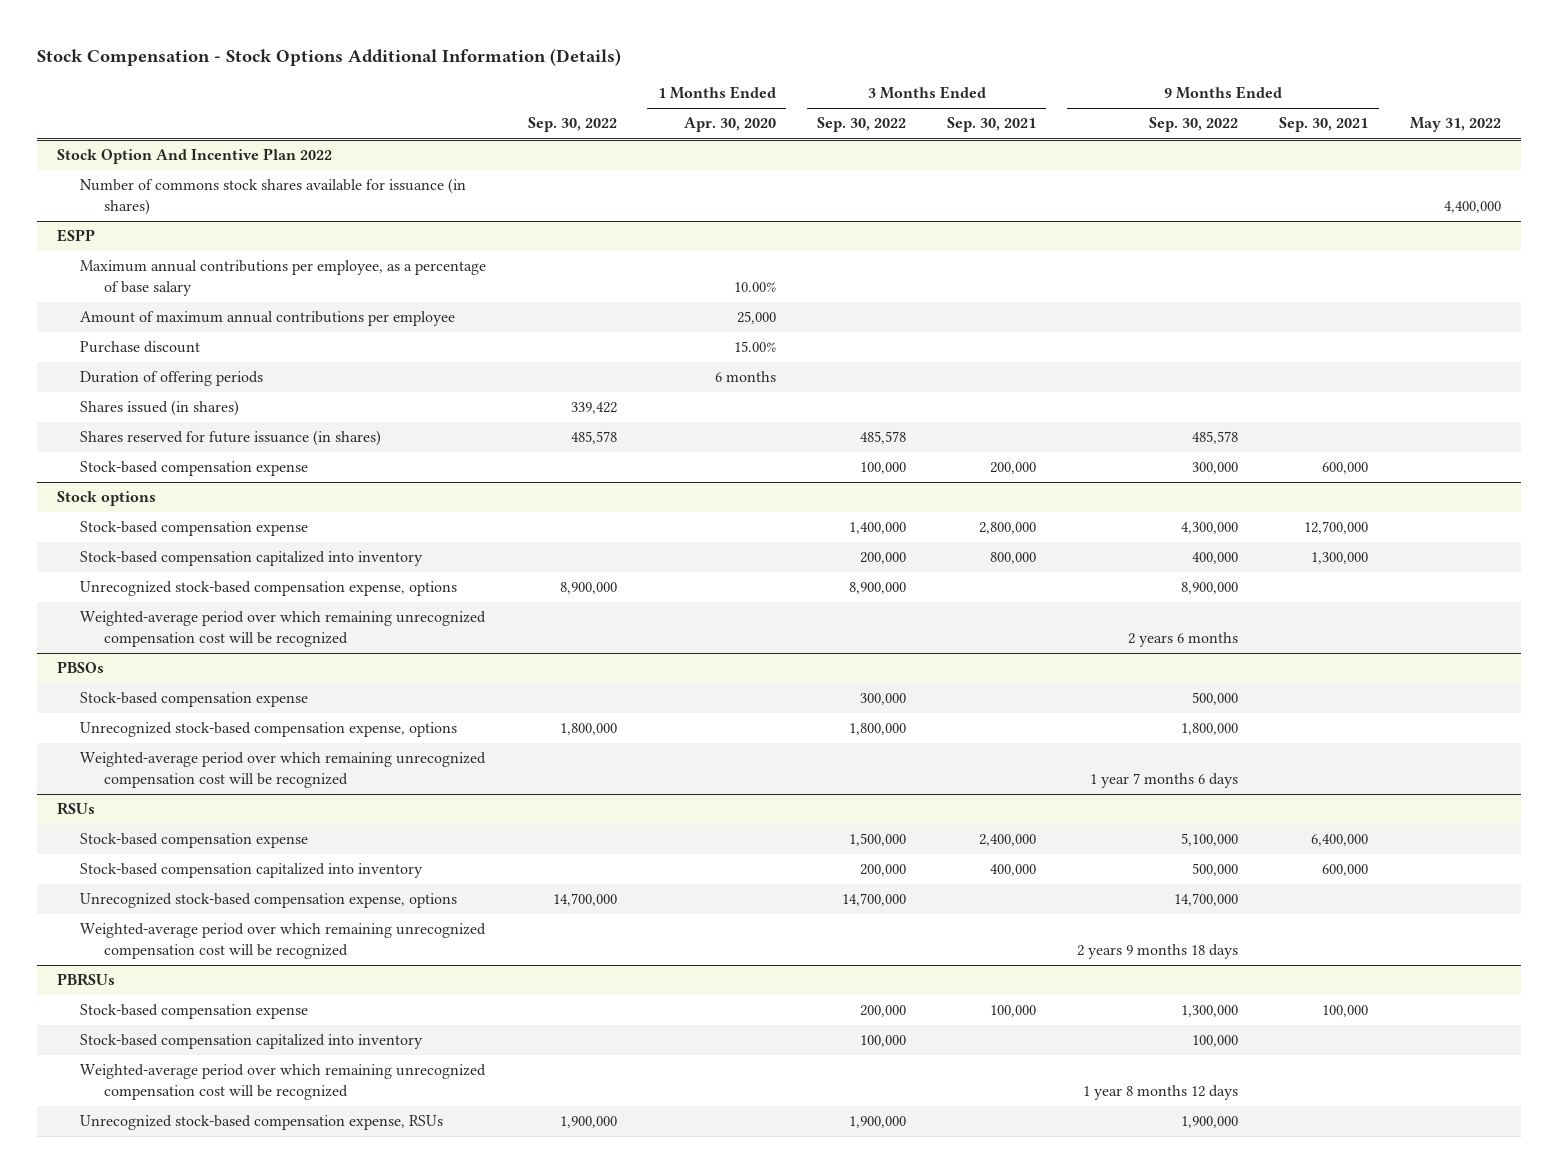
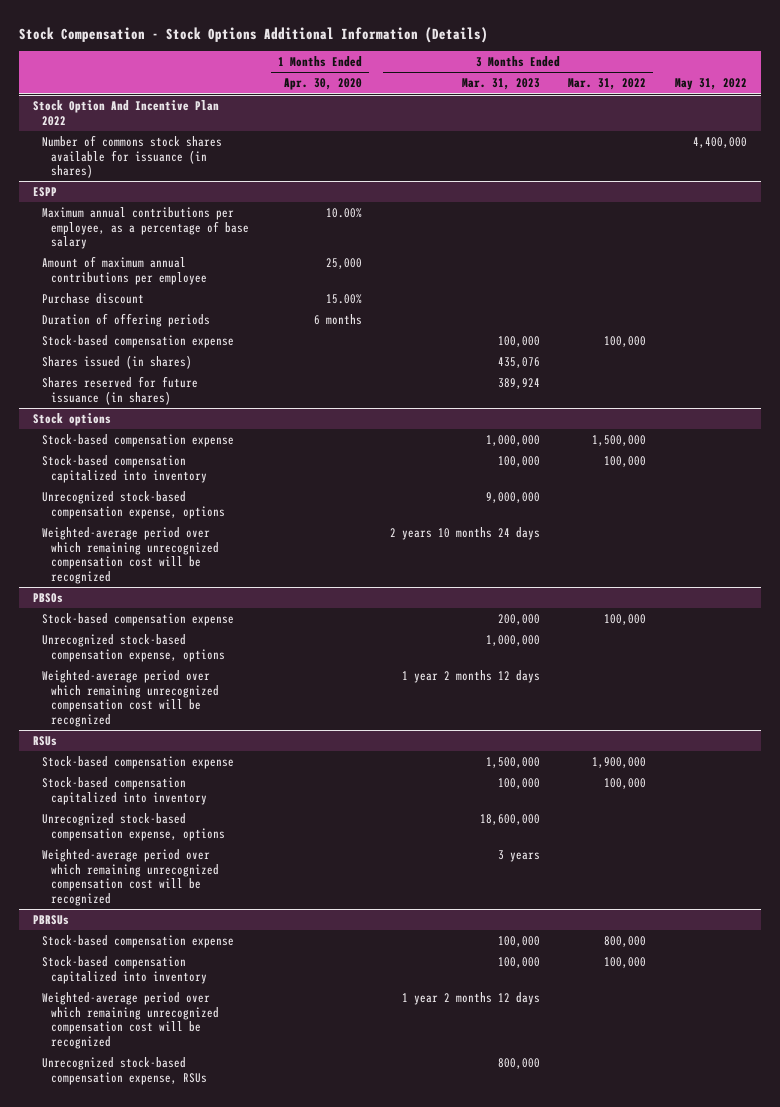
- | Sep. 30, 2022 | 1 Months Ended Apr. 30, 2020 | 3 Months Ended Sep. 30, 2022 | 3 Months Ended Sep. 30, 2021 | 9 Months Ended Sep. 30, 2022 | 9 Months Ended Sep. 30, 2021 | May 31, 2022
+ | 1 Months Ended Apr. 30, 2020 | 3 Months Ended Mar. 31, 2023 | 3 Months Ended Mar. 31, 2022 | May 31, 2022
@ ESPP
moved up: Stock-based compensation expense | | 100,000 | 100,000 |

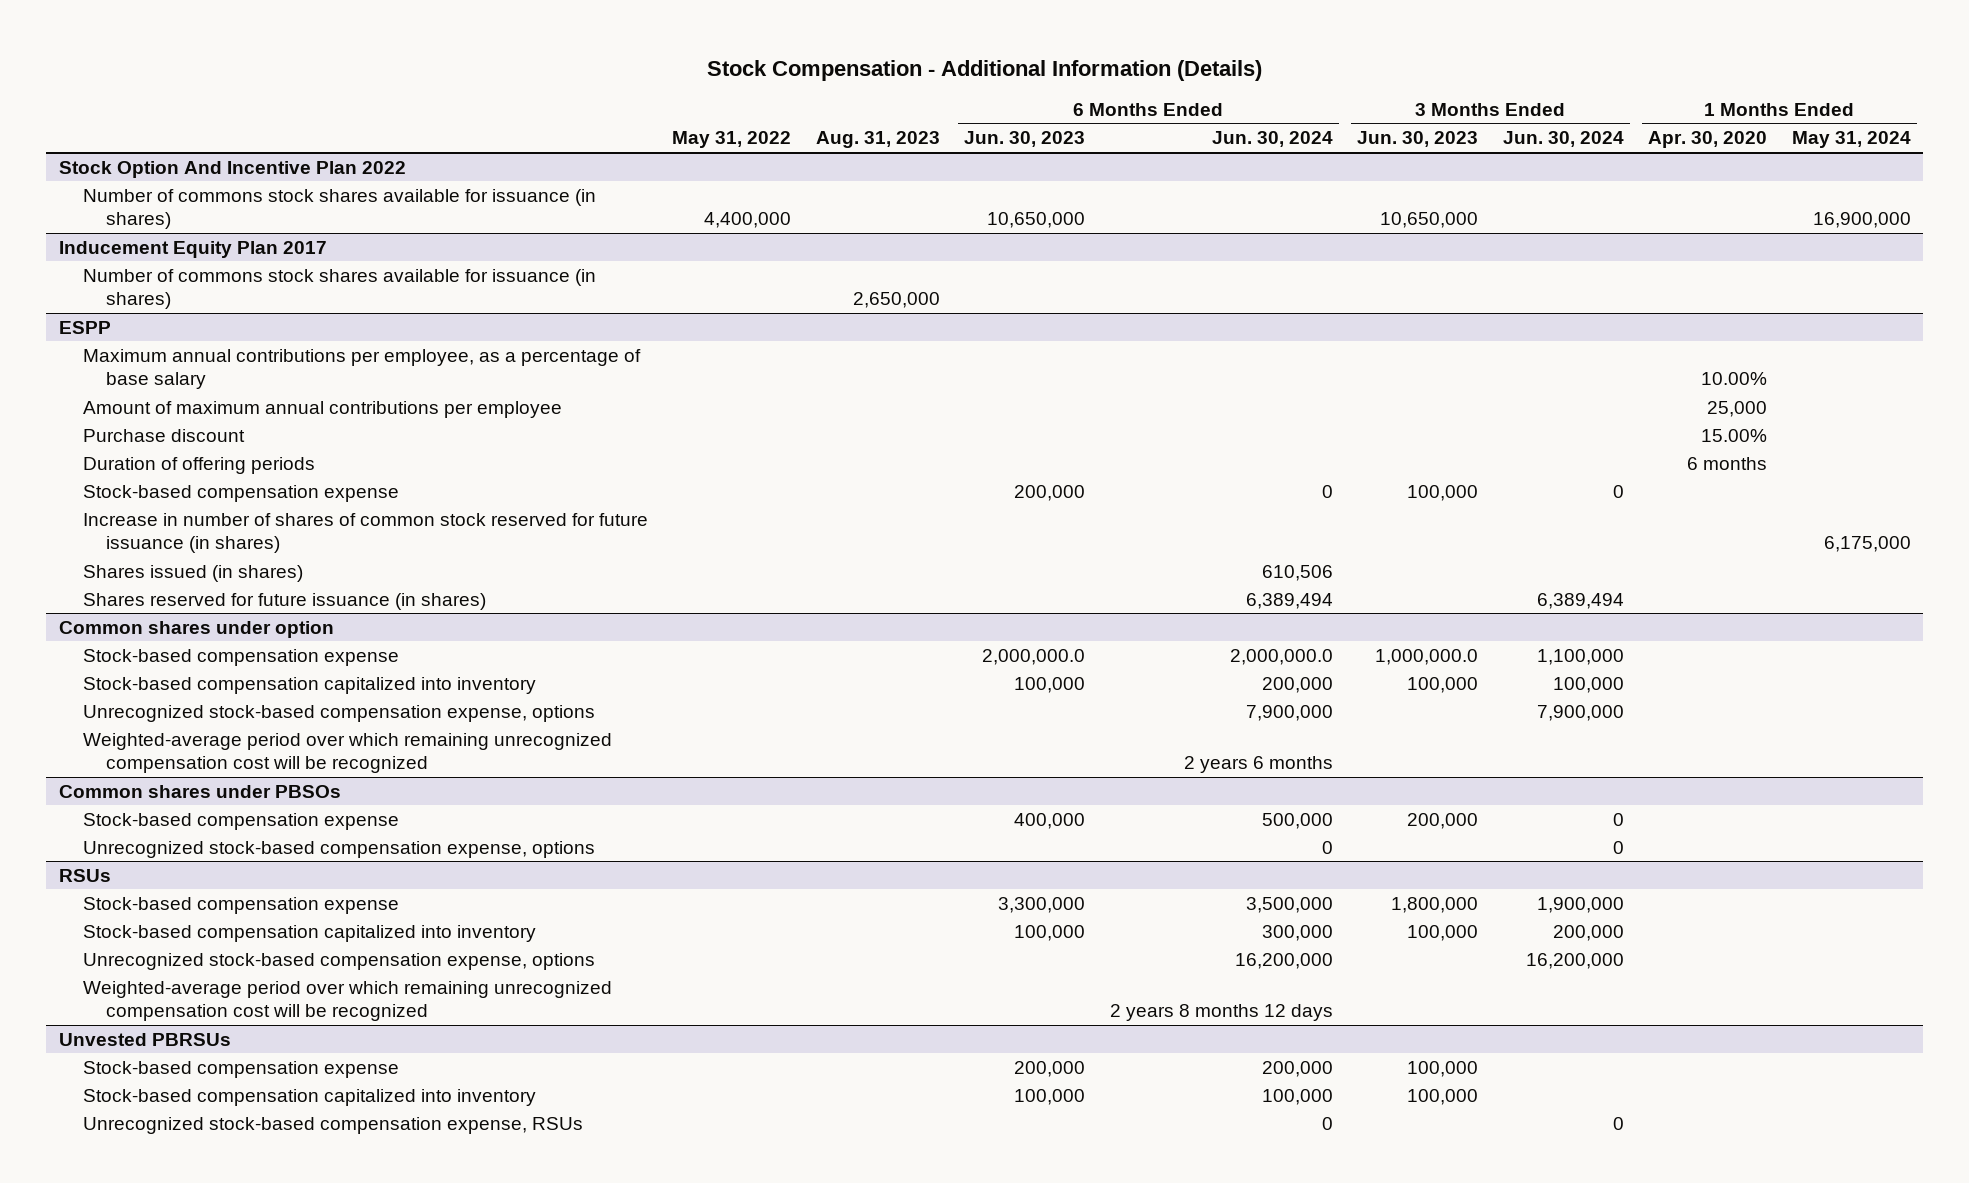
- Stock Compensation - Stock Options Additional Information (Details)
+ Stock Compensation - Additional Information (Details)
- | 1 Months Ended Apr. 30, 2020 | 3 Months Ended Mar. 31, 2023 | 3 Months Ended Mar. 31, 2022 | May 31, 2022
+ | May 31, 2022 | Aug. 31, 2023 | 6 Months Ended Jun. 30, 2023 | 6 Months Ended Jun. 30, 2024 | 3 Months Ended Jun. 30, 2023 | 3 Months Ended Jun. 30, 2024 | 1 Months Ended Apr. 30, 2020 | 1 Months Ended May 31, 2024
+ Inducement Equity Plan 2017
+ Number of commons stock shares available for issuance (in shares) | | 2,650,000 | | | | | |
@ ESPP
+ Increase in number of shares of common stock reserved for future issuance (in shares) | | | | | | | | 6,175,000
- Stock options
+ Common shares under option
- PBSOs
+ Common shares under PBSOs
- Weighted-average period over which remaining unrecognized compensation cost will be recognized | | 1 year 2 months 12 days | |
- PBRSUs
+ Unvested PBRSUs
- Weighted-average period over which remaining unrecognized compensation cost will be recognized | | 1 year 2 months 12 days | |

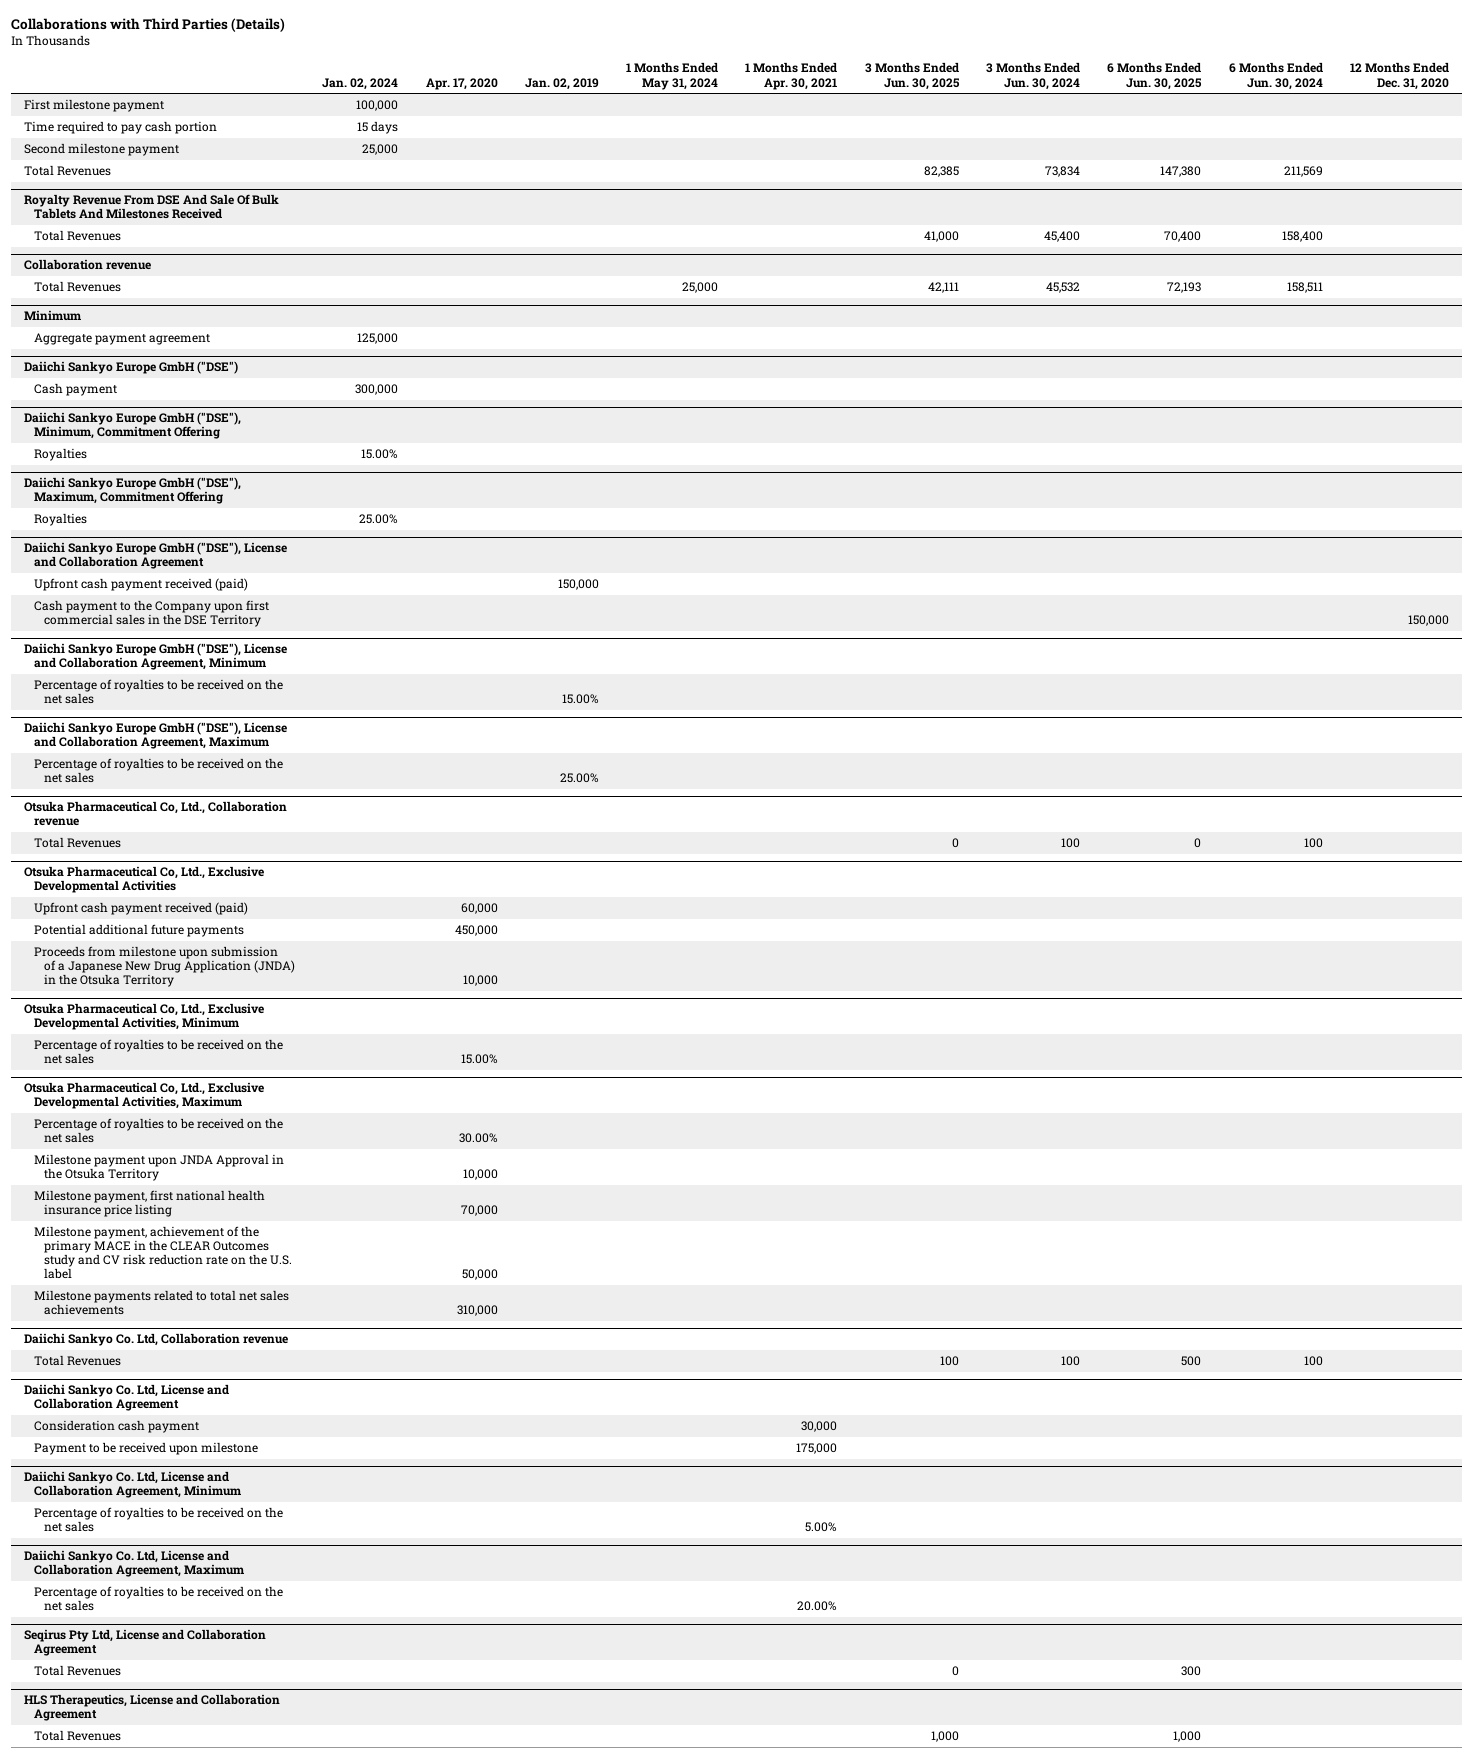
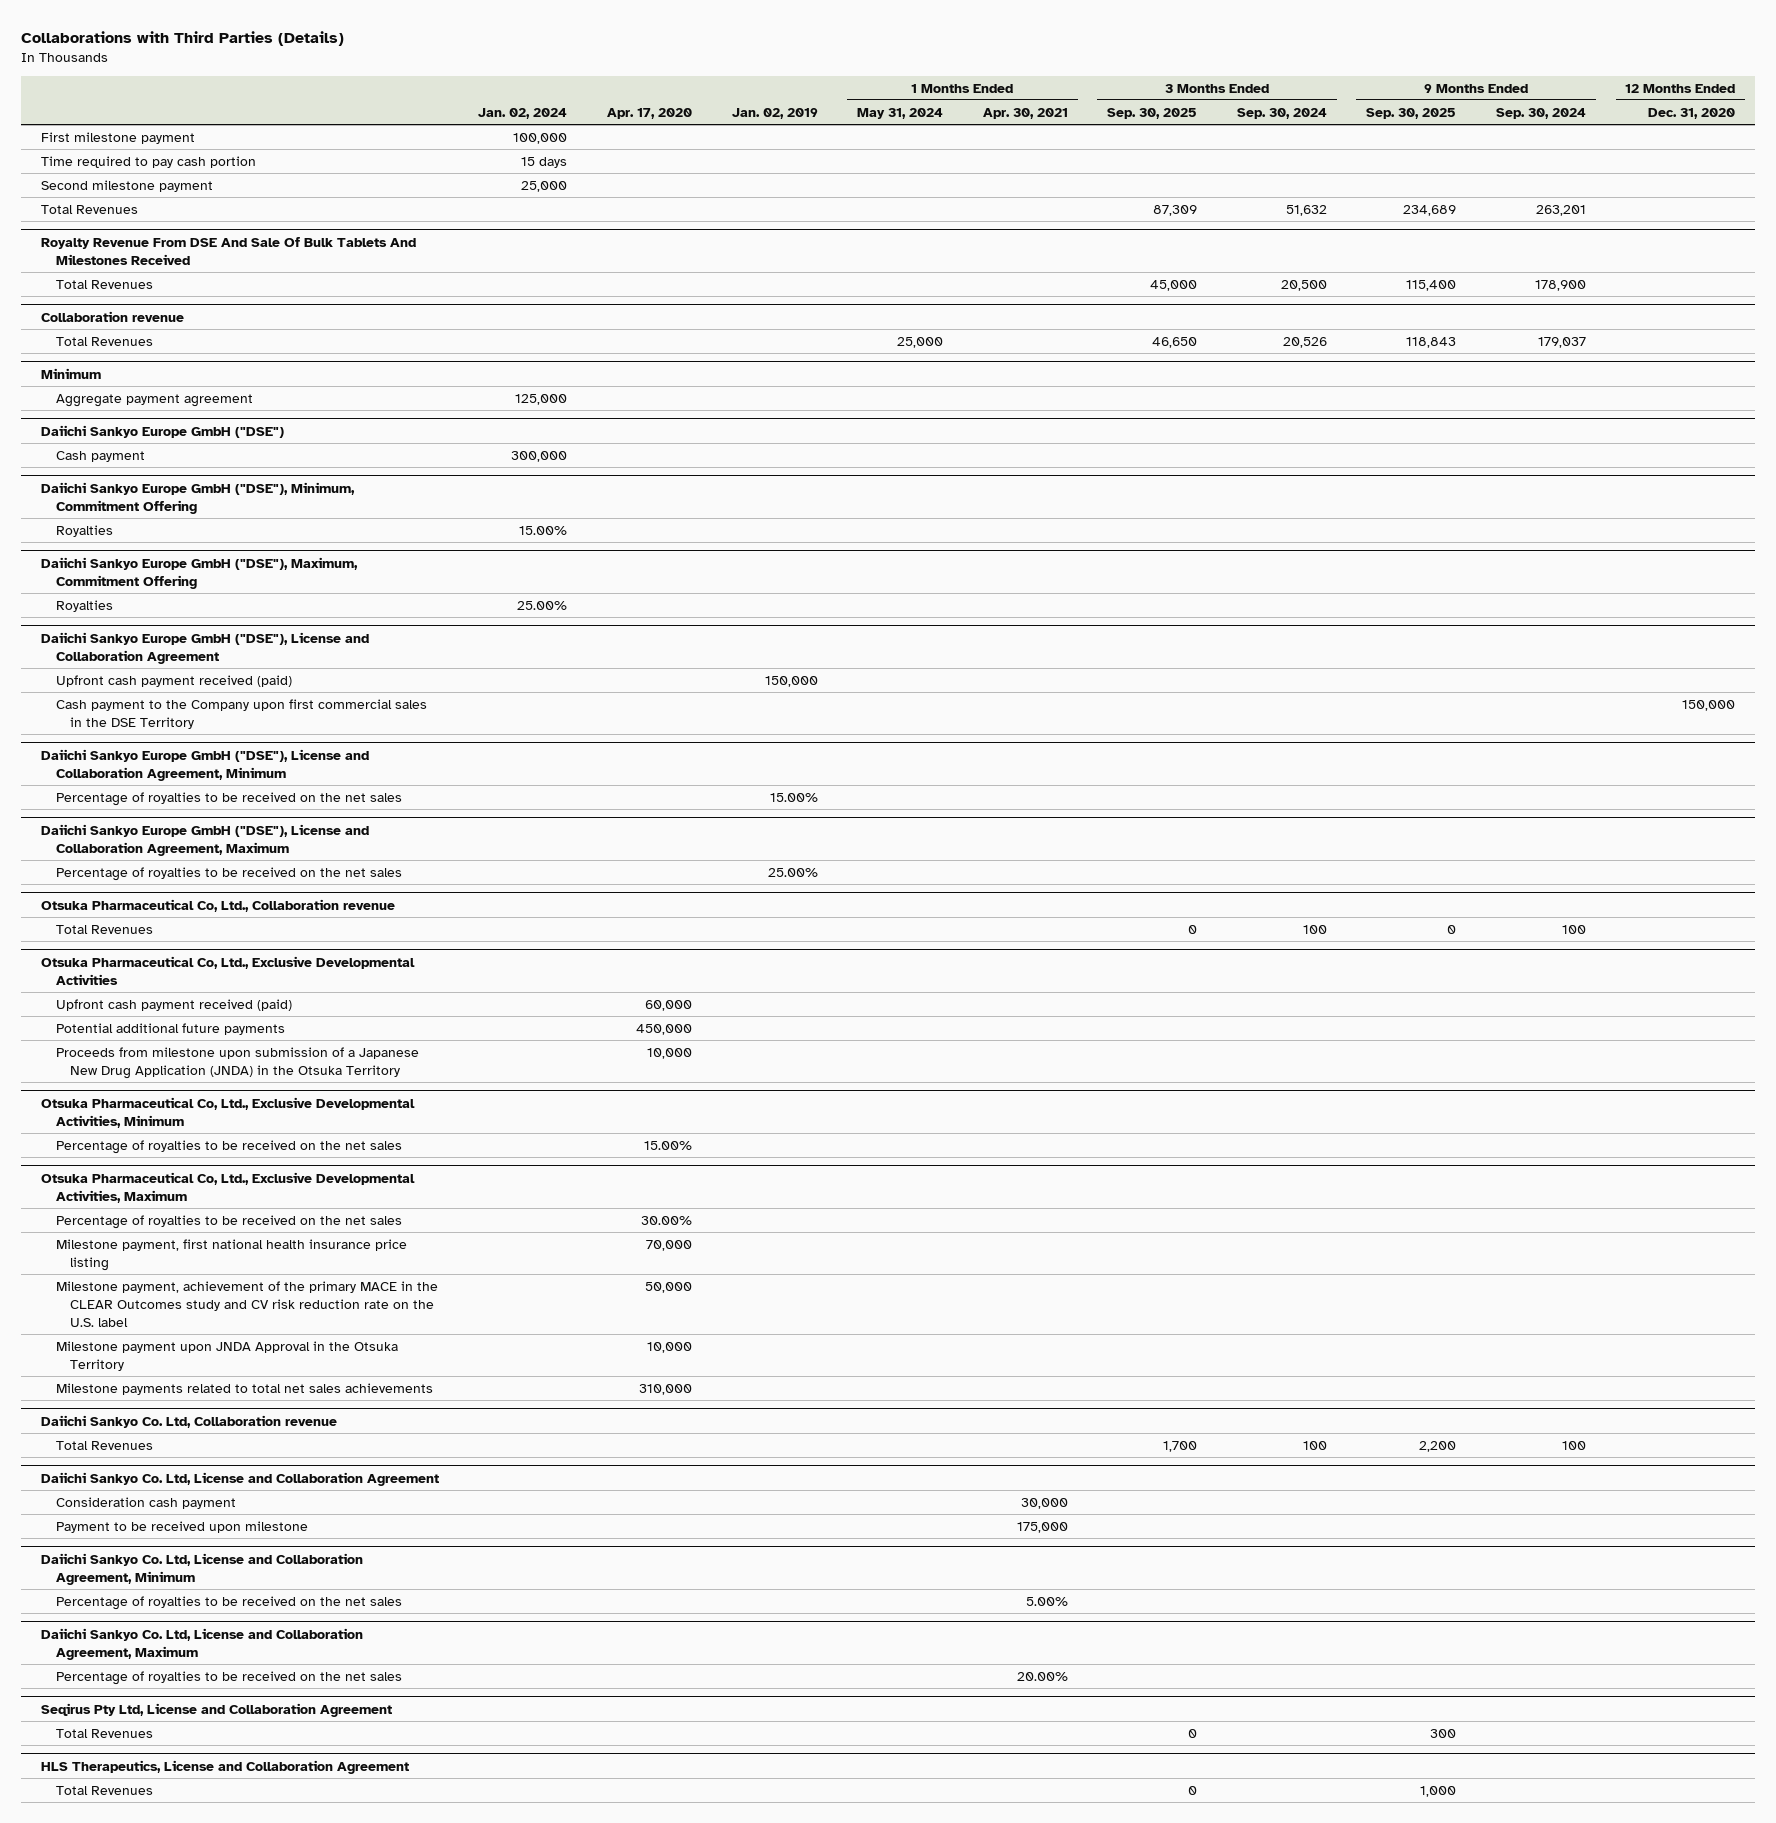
- | Jan. 02, 2024 | Apr. 17, 2020 | Jan. 02, 2019 | 1 Months Ended May 31, 2024 | 1 Months Ended Apr. 30, 2021 | 3 Months Ended Jun. 30, 2025 | 3 Months Ended Jun. 30, 2024 | 6 Months Ended Jun. 30, 2025 | 6 Months Ended Jun. 30, 2024 | 12 Months Ended Dec. 31, 2020
+ | Jan. 02, 2024 | Apr. 17, 2020 | Jan. 02, 2019 | 1 Months Ended May 31, 2024 | 1 Months Ended Apr. 30, 2021 | 3 Months Ended Sep. 30, 2025 | 3 Months Ended Sep. 30, 2024 | 9 Months Ended Sep. 30, 2025 | 9 Months Ended Sep. 30, 2024 | 12 Months Ended Dec. 31, 2020
@ Otsuka Pharmaceutical Co, Ltd., Exclusive Developmental Activities, Maximum
moved down: Milestone payment upon JNDA Approval in the Otsuka Territory | | 10,000 | | | | | | | |

